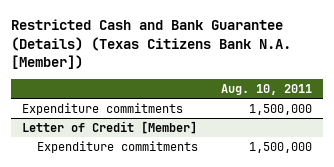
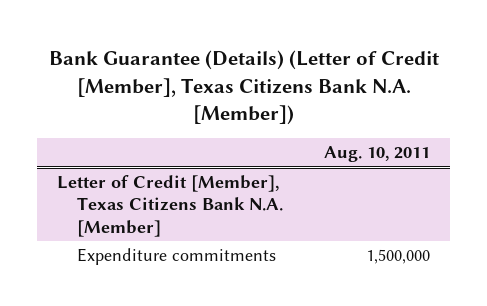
- Restricted Cash and Bank Guarantee (Details) (Texas Citizens Bank N.A. [Member])
+ Bank Guarantee (Details) (Letter of Credit [Member], Texas Citizens Bank N.A. [Member])
- Expenditure commitments | 1,500,000
- Letter of Credit [Member]
+ Letter of Credit [Member], Texas Citizens Bank N.A. [Member]

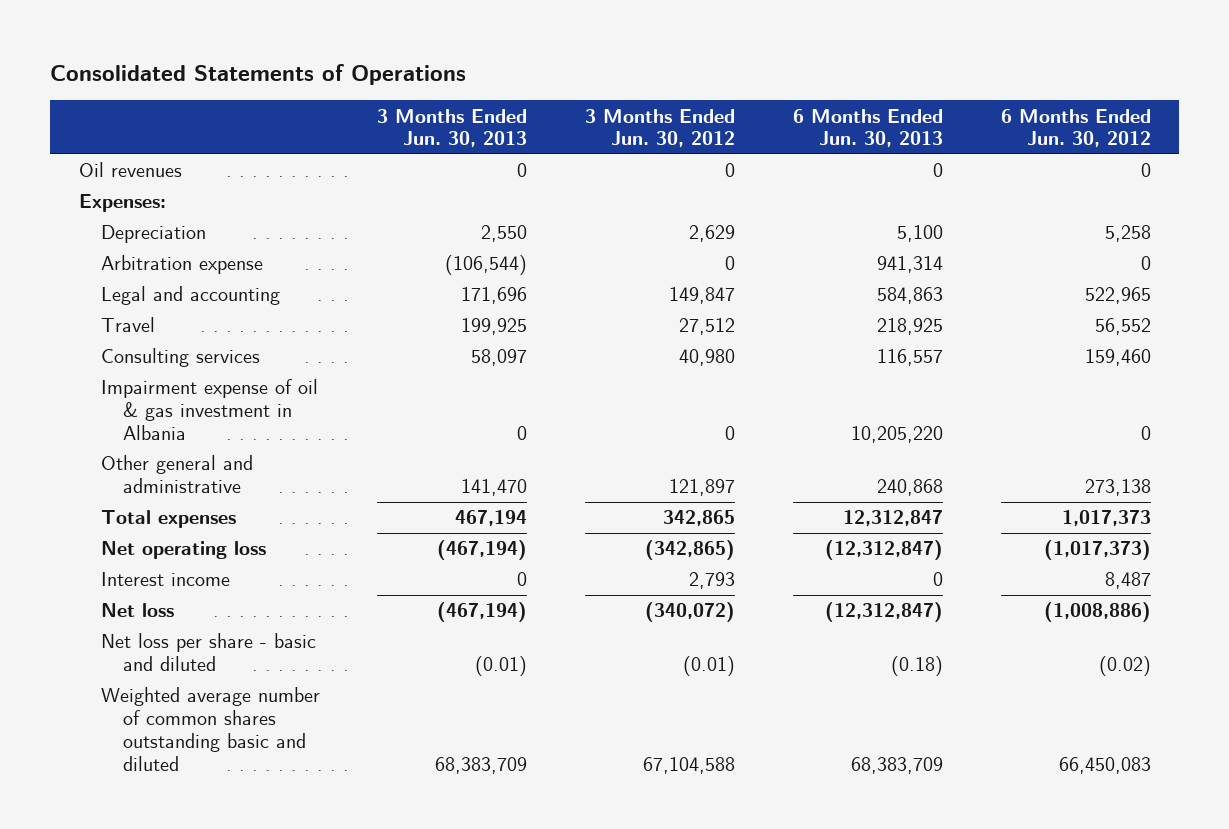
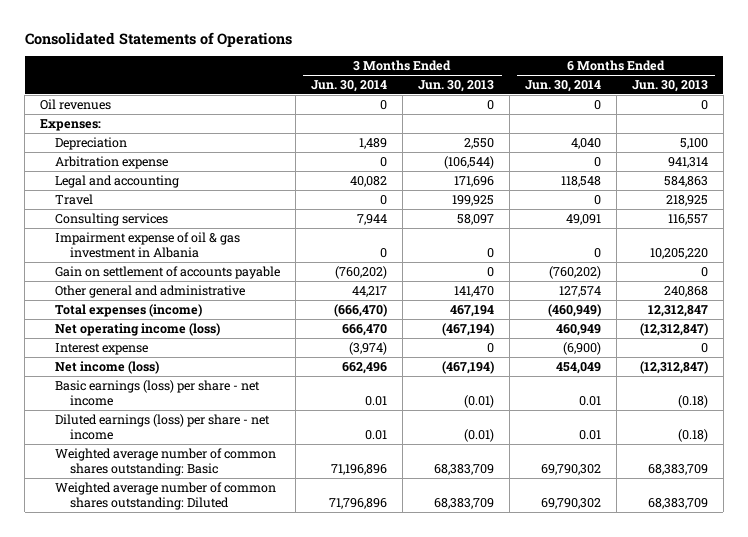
- | 3 Months Ended Jun. 30, 2013 | 3 Months Ended Jun. 30, 2012 | 6 Months Ended Jun. 30, 2013 | 6 Months Ended Jun. 30, 2012
+ | 3 Months Ended Jun. 30, 2014 | 3 Months Ended Jun. 30, 2013 | 6 Months Ended Jun. 30, 2014 | 6 Months Ended Jun. 30, 2013
+ Gain on settlement of accounts payable | (760,202) | 0 | (760,202) | 0
- Total expenses | 467,194 | 342,865 | 12,312,847 | 1,017,373
- Net operating loss | (467,194) | (342,865) | (12,312,847) | (1,017,373)
- Interest income | 0 | 2,793 | 0 | 8,487
- Net loss | (467,194) | (340,072) | (12,312,847) | (1,008,886)
- Net loss per share - basic and diluted | (0.01) | (0.01) | (0.18) | (0.02)
- Weighted average number of common shares outstanding basic and diluted | 68,383,709 | 67,104,588 | 68,383,709 | 66,450,083
+ Total expenses (income) | (666,470) | 467,194 | (460,949) | 12,312,847
+ Net operating income (loss) | 666,470 | (467,194) | 460,949 | (12,312,847)
+ Interest expense | (3,974) | 0 | (6,900) | 0
+ Net income (loss) | 662,496 | (467,194) | 454,049 | (12,312,847)
+ Basic earnings (loss) per share - net income | 0.01 | (0.01) | 0.01 | (0.18)
+ Diluted earnings (loss) per share - net income | 0.01 | (0.01) | 0.01 | (0.18)
+ Weighted average number of common shares outstanding: Basic | 71,196,896 | 68,383,709 | 69,790,302 | 68,383,709
+ Weighted average number of common shares outstanding: Diluted | 71,796,896 | 68,383,709 | 69,790,302 | 68,383,709

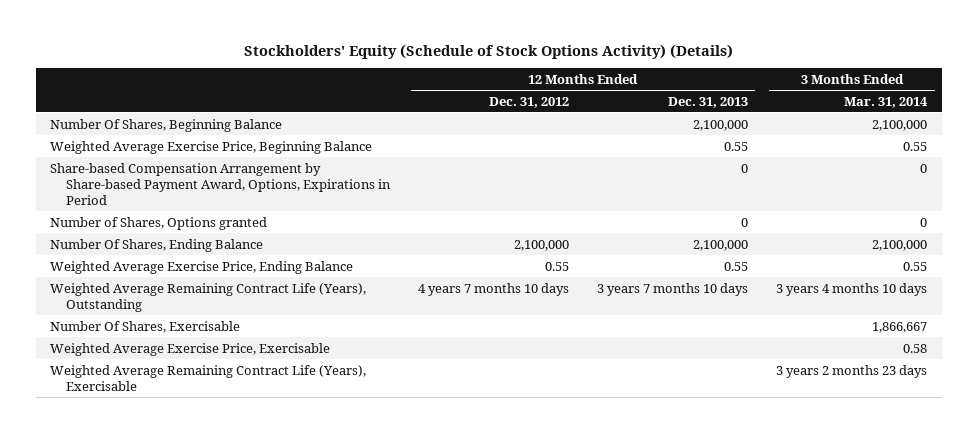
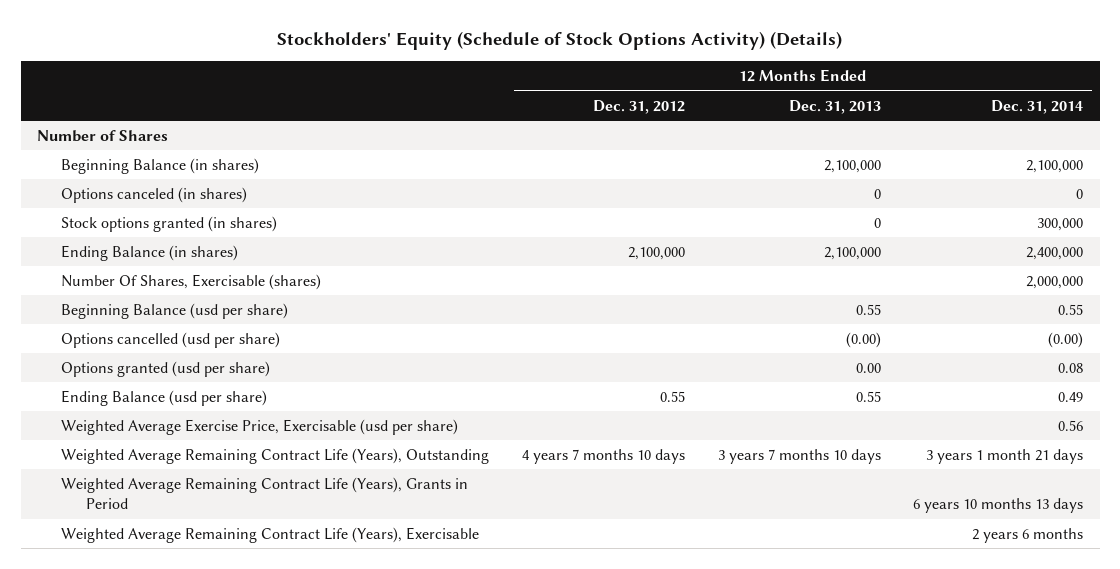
- | 12 Months Ended Dec. 31, 2012 | 12 Months Ended Dec. 31, 2013 | 3 Months Ended Mar. 31, 2014
+ | 12 Months Ended Dec. 31, 2012 | 12 Months Ended Dec. 31, 2013 | 12 Months Ended Dec. 31, 2014
- Number Of Shares, Beginning Balance | | 2,100,000 | 2,100,000
- Weighted Average Exercise Price, Beginning Balance | | 0.55 | 0.55
- Share-based Compensation Arrangement by Share-based Payment Award, Options, Expirations in Period | | 0 | 0
- Number of Shares, Options granted | | 0 | 0
- Number Of Shares, Ending Balance | 2,100,000 | 2,100,000 | 2,100,000
- Weighted Average Exercise Price, Ending Balance | 0.55 | 0.55 | 0.55
+ Number of Shares
+ Beginning Balance (in shares) | | 2,100,000 | 2,100,000
+ Options canceled (in shares) | | 0 | 0
+ Stock options granted (in shares) | | 0 | 300,000
+ Ending Balance (in shares) | 2,100,000 | 2,100,000 | 2,400,000
+ Number Of Shares, Exercisable (shares) | | | 2,000,000
+ Beginning Balance (usd per share) | | 0.55 | 0.55
+ Options cancelled (usd per share) | | (0.00) | (0.00)
+ Options granted (usd per share) | | 0.00 | 0.08
+ Ending Balance (usd per share) | 0.55 | 0.55 | 0.49
+ Weighted Average Exercise Price, Exercisable (usd per share) | | | 0.56
- Number Of Shares, Exercisable | | | 1,866,667
- Weighted Average Exercise Price, Exercisable | | | 0.58
+ Weighted Average Remaining Contract Life (Years), Grants in Period | | | 6 years 10 months 13 days

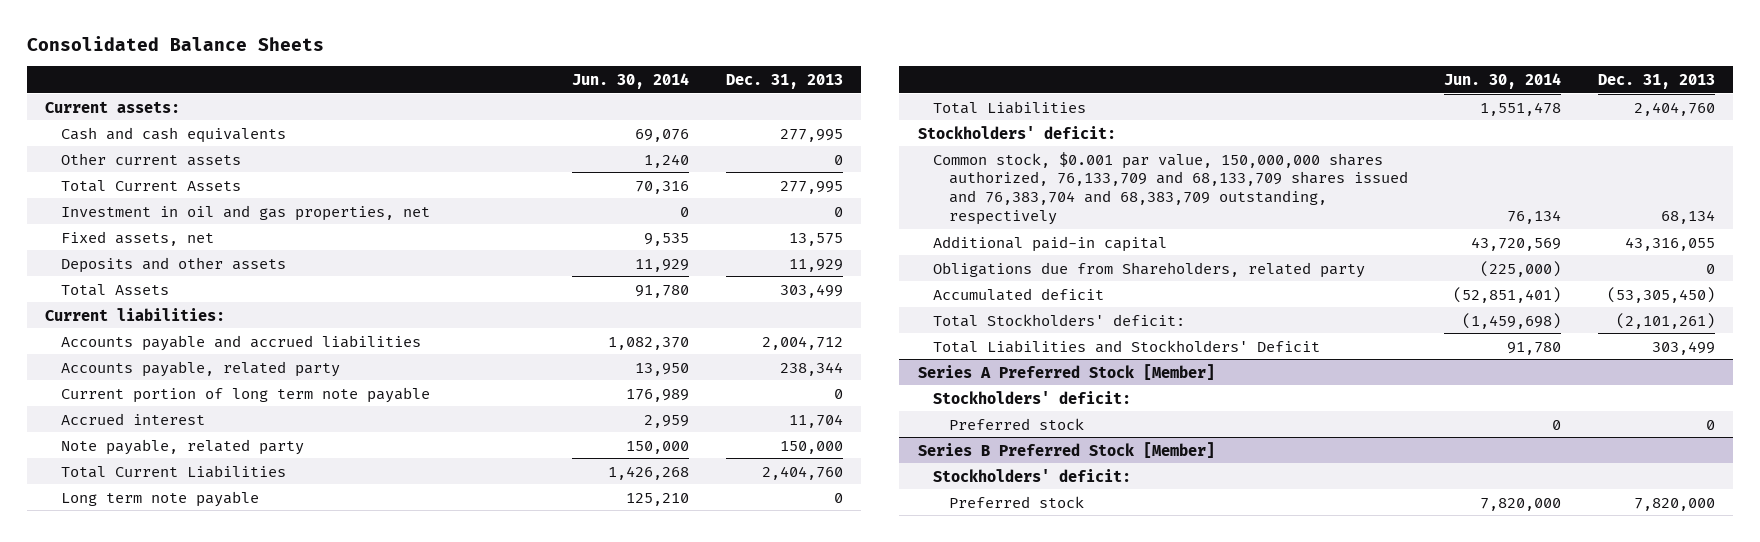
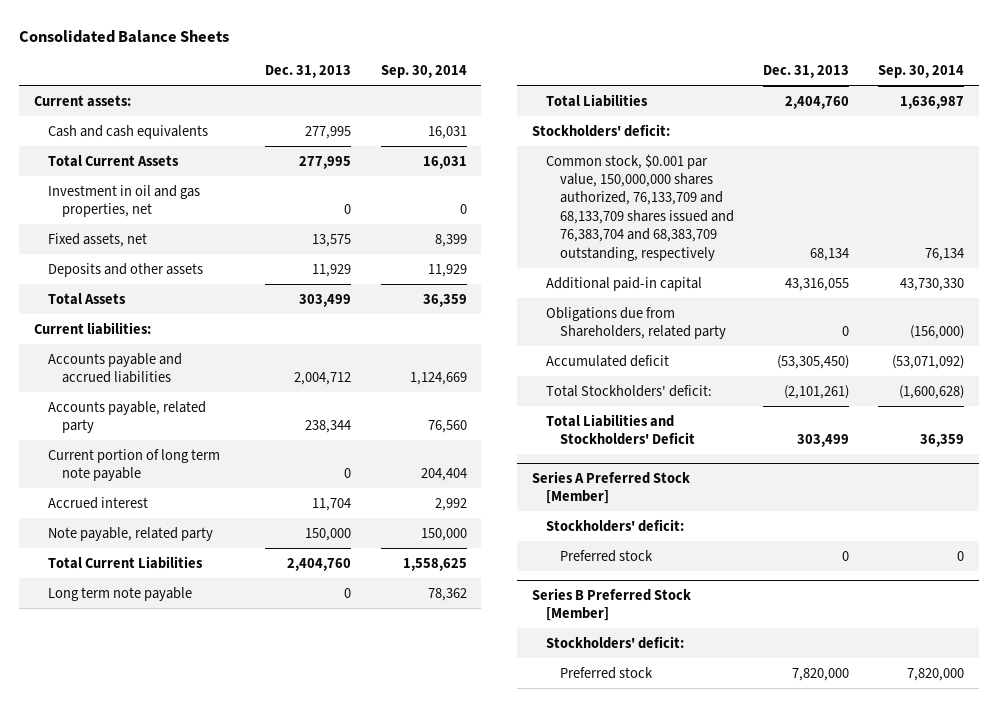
- | Jun. 30, 2014 | Dec. 31, 2013
+ | Dec. 31, 2013 | Sep. 30, 2014
- Other current assets | 1,240 | 0

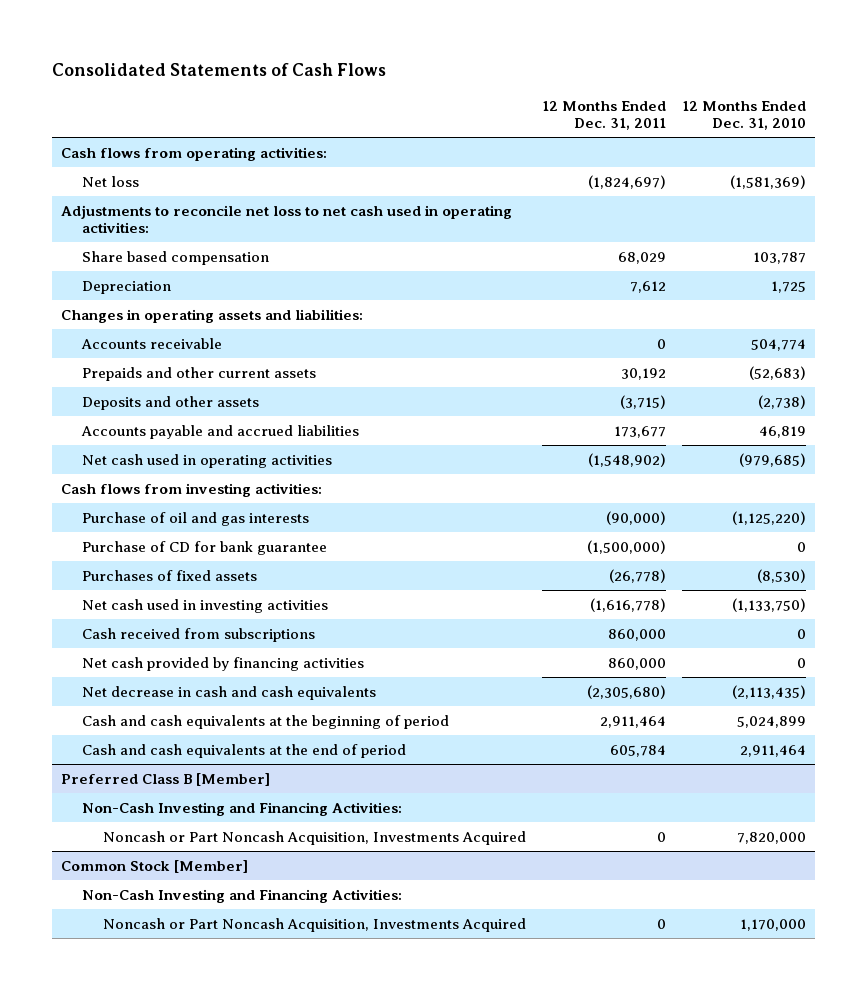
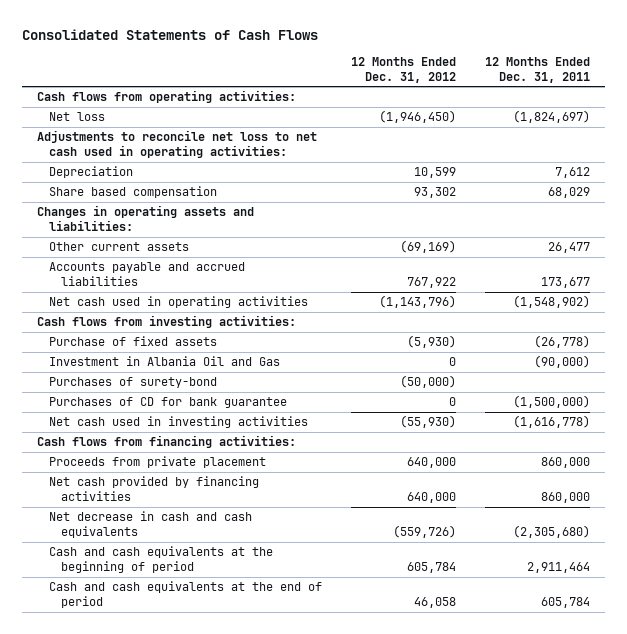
- | 12 Months Ended Dec. 31, 2011 | 12 Months Ended Dec. 31, 2010
+ | 12 Months Ended Dec. 31, 2012 | 12 Months Ended Dec. 31, 2011
moved down: Share based compensation | 93,302 | 68,029
- Accounts receivable | 0 | 504,774
- Prepaids and other current assets | 30,192 | (52,683)
- Deposits and other assets | (3,715) | (2,738)
+ Other current assets | (69,169) | 26,477
- Purchase of oil and gas interests | (90,000) | (1,125,220)
- Purchase of CD for bank guarantee | (1,500,000) | 0
- Purchases of fixed assets | (26,778) | (8,530)
+ Purchase of fixed assets | (5,930) | (26,778)
+ Investment in Albania Oil and Gas | 0 | (90,000)
+ Purchases of surety-bond | (50,000) |
+ Purchases of CD for bank guarantee | 0 | (1,500,000)
- Cash received from subscriptions | 860,000 | 0
+ Cash flows from financing activities:
+ Proceeds from private placement | 640,000 | 860,000
- Preferred Class B [Member]
- Non-Cash Investing and Financing Activities:
- Noncash or Part Noncash Acquisition, Investments Acquired | 0 | 7,820,000
- Common Stock [Member]
- Non-Cash Investing and Financing Activities:
- Noncash or Part Noncash Acquisition, Investments Acquired | 0 | 1,170,000

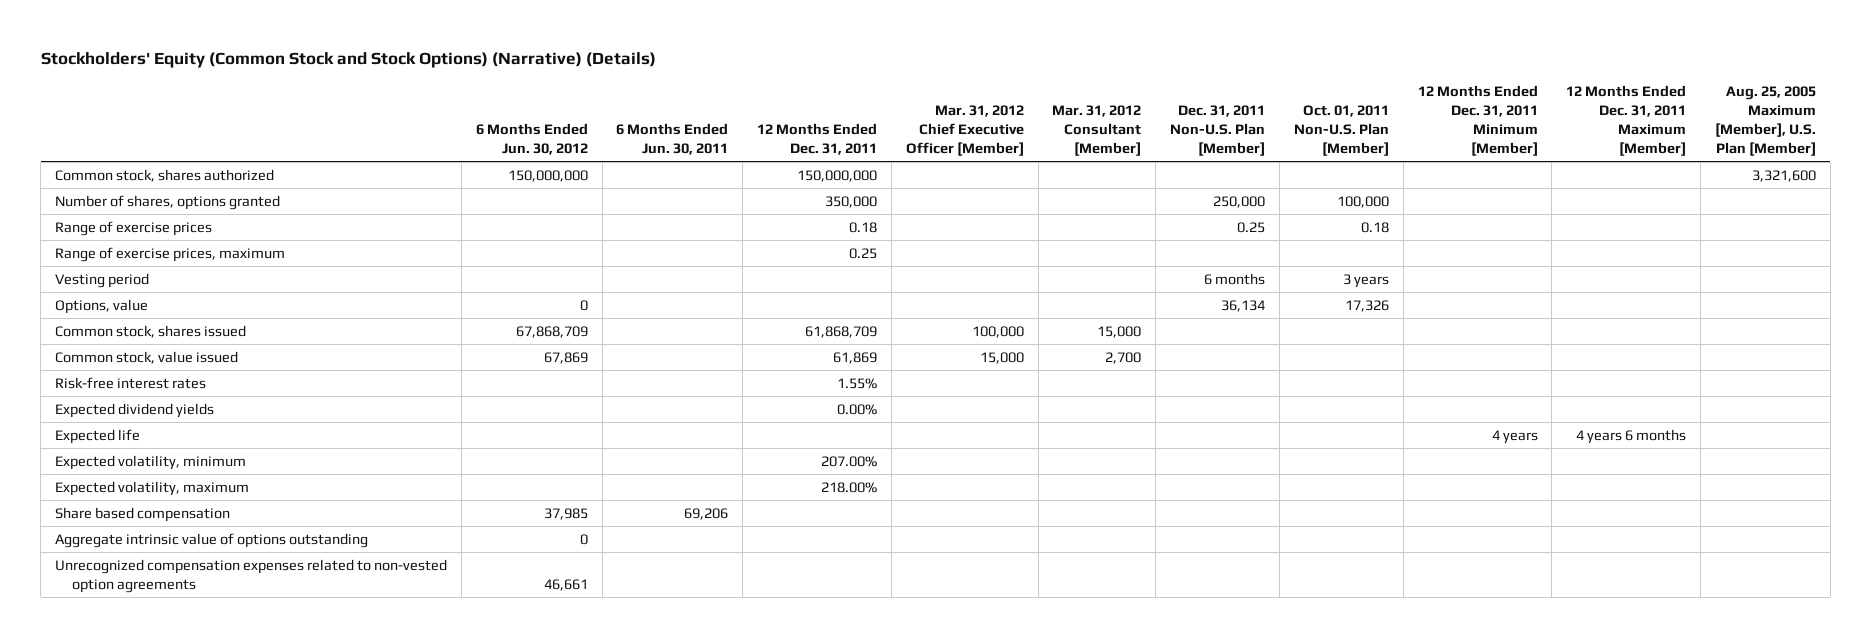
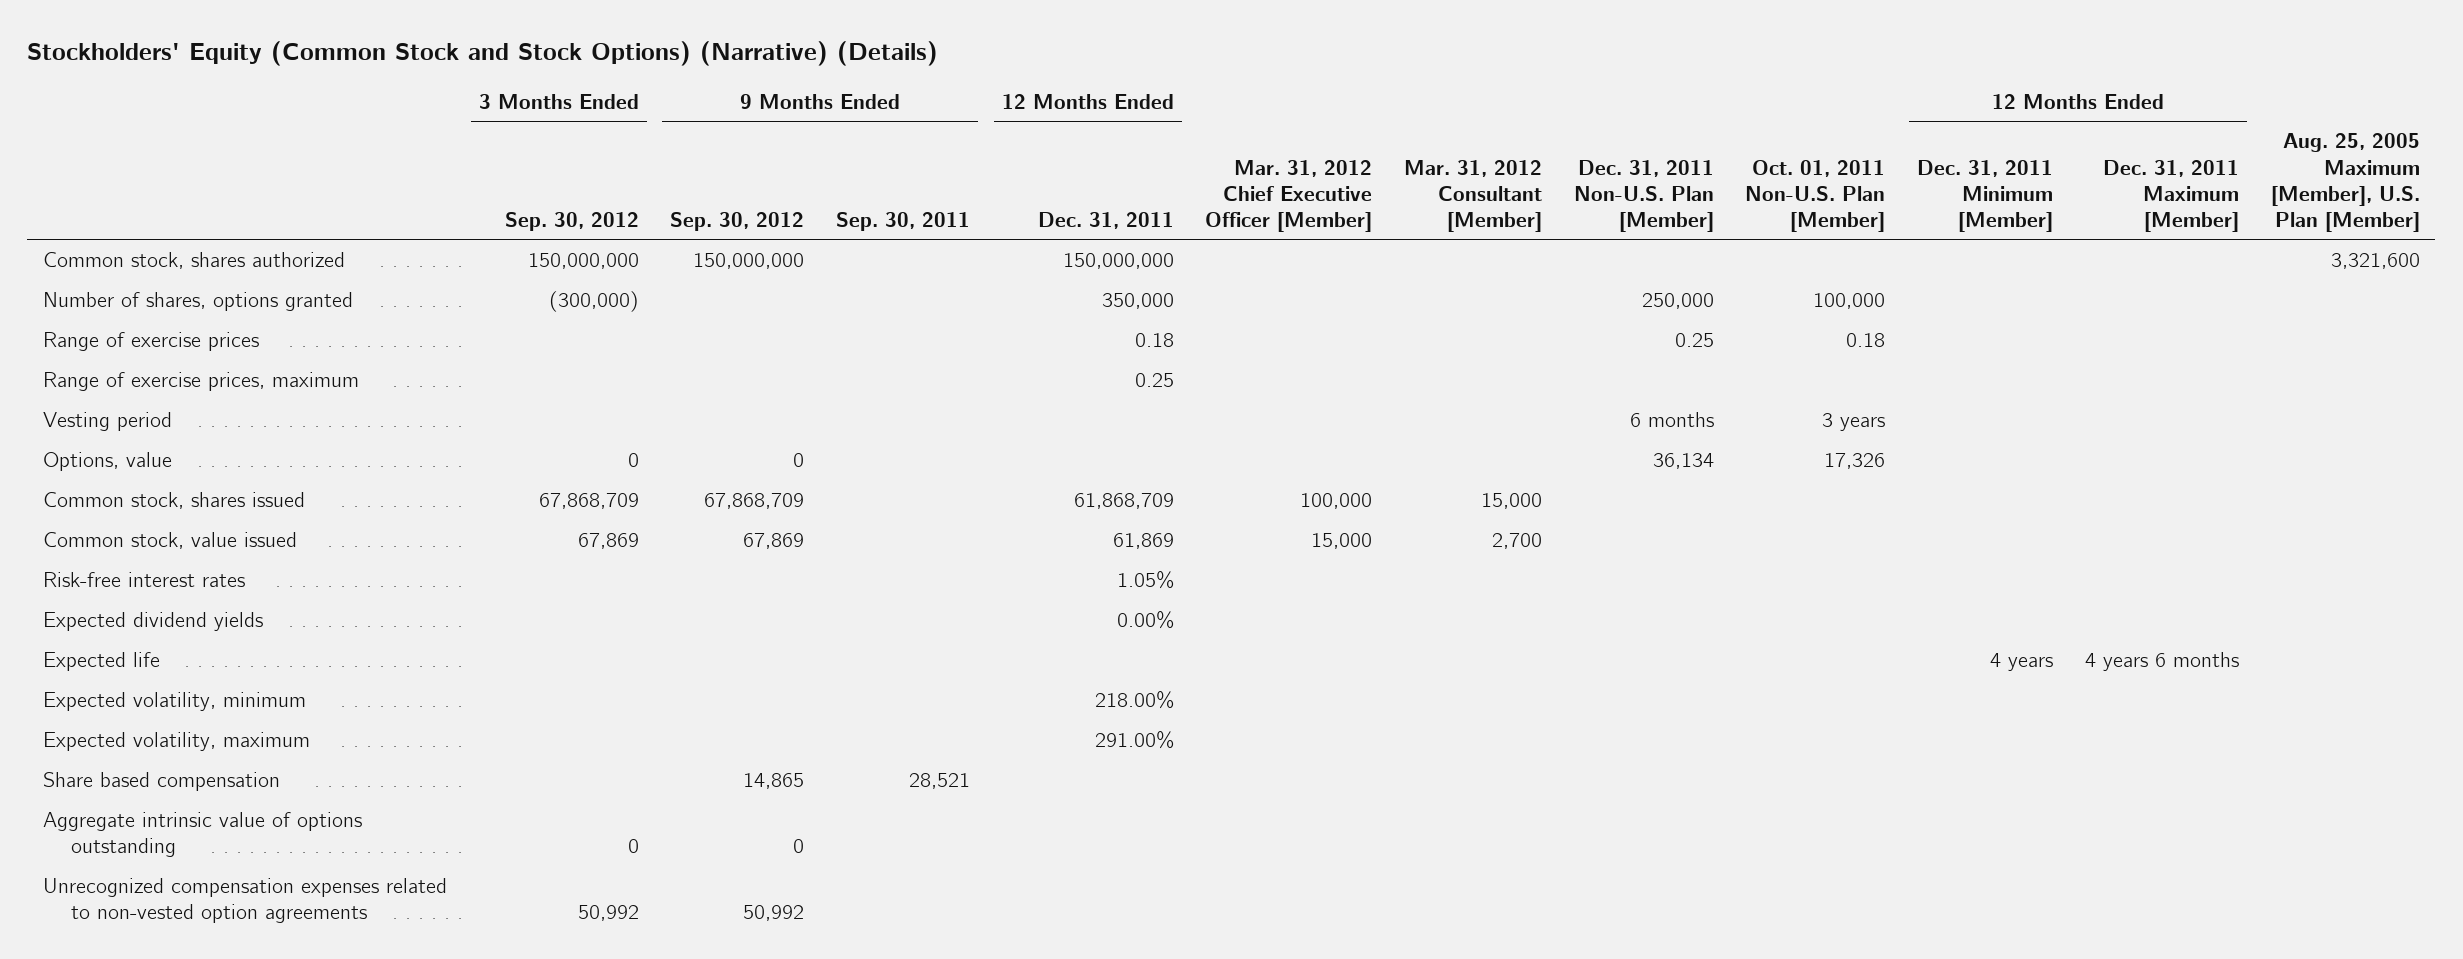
- | 6 Months Ended Jun. 30, 2012 | 6 Months Ended Jun. 30, 2011 | 12 Months Ended Dec. 31, 2011 | Mar. 31, 2012 Chief Executive Officer [Member] | Mar. 31, 2012 Consultant [Member] | Dec. 31, 2011 Non-U.S. Plan [Member] | Oct. 01, 2011 Non-U.S. Plan [Member] | 12 Months Ended Dec. 31, 2011 Minimum [Member] | 12 Months Ended Dec. 31, 2011 Maximum [Member] | Aug. 25, 2005 Maximum [Member], U.S. Plan [Member]
+ | 3 Months Ended Sep. 30, 2012 | 9 Months Ended Sep. 30, 2012 | 9 Months Ended Sep. 30, 2011 | 12 Months Ended Dec. 31, 2011 | Mar. 31, 2012 Chief Executive Officer [Member] | Mar. 31, 2012 Consultant [Member] | Dec. 31, 2011 Non-U.S. Plan [Member] | Oct. 01, 2011 Non-U.S. Plan [Member] | 12 Months Ended Dec. 31, 2011 Minimum [Member] | 12 Months Ended Dec. 31, 2011 Maximum [Member] | Aug. 25, 2005 Maximum [Member], U.S. Plan [Member]
- Risk-free interest rates | | | 1.55% | | | | | | |
+ Risk-free interest rates | | | | 1.05% | | | | | | |
- Expected volatility, minimum | | | 207.00% | | | | | | |
- Expected volatility, maximum | | | 218.00% | | | | | | |
+ Expected volatility, minimum | | | | 218.00% | | | | | | |
+ Expected volatility, maximum | | | | 291.00% | | | | | | |

